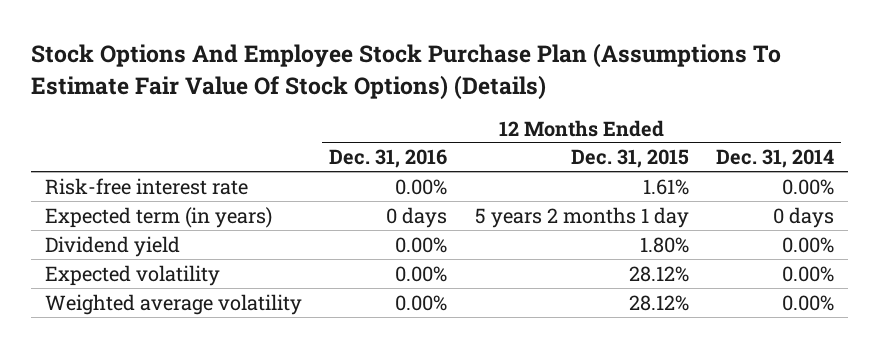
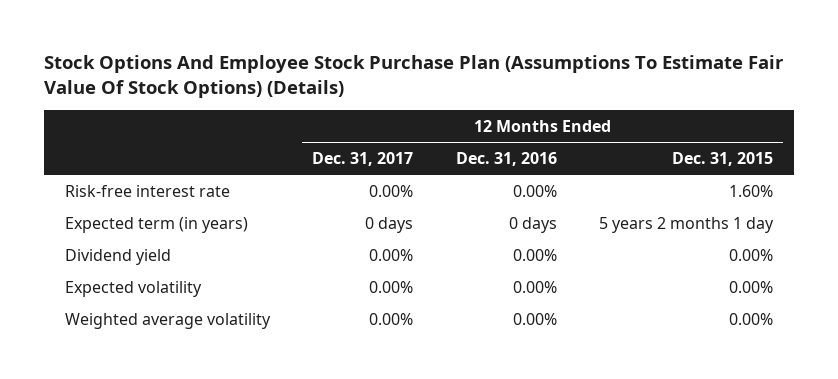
- | 12 Months Ended Dec. 31, 2016 | 12 Months Ended Dec. 31, 2015 | 12 Months Ended Dec. 31, 2014
+ | 12 Months Ended Dec. 31, 2017 | 12 Months Ended Dec. 31, 2016 | 12 Months Ended Dec. 31, 2015
- Risk-free interest rate | 0.00% | 1.61% | 0.00%
+ Risk-free interest rate | 0.00% | 0.00% | 1.60%
- Dividend yield | 0.00% | 1.80% | 0.00%
- Expected volatility | 0.00% | 28.12% | 0.00%
- Weighted average volatility | 0.00% | 28.12% | 0.00%
+ Dividend yield | 0.00% | 0.00% | 0.00%
+ Expected volatility | 0.00% | 0.00% | 0.00%
+ Weighted average volatility | 0.00% | 0.00% | 0.00%

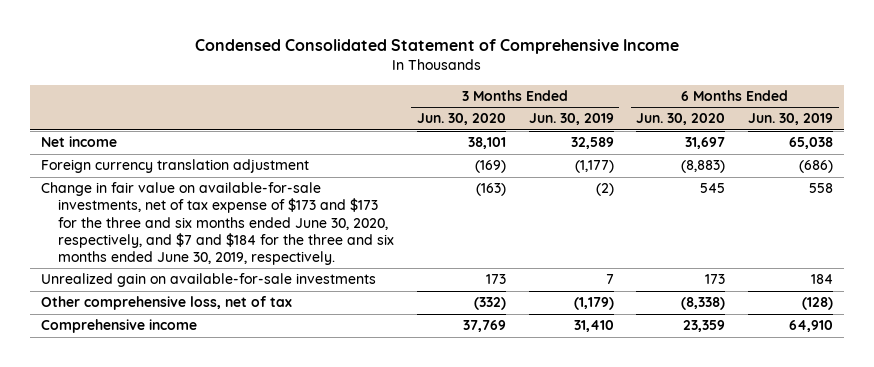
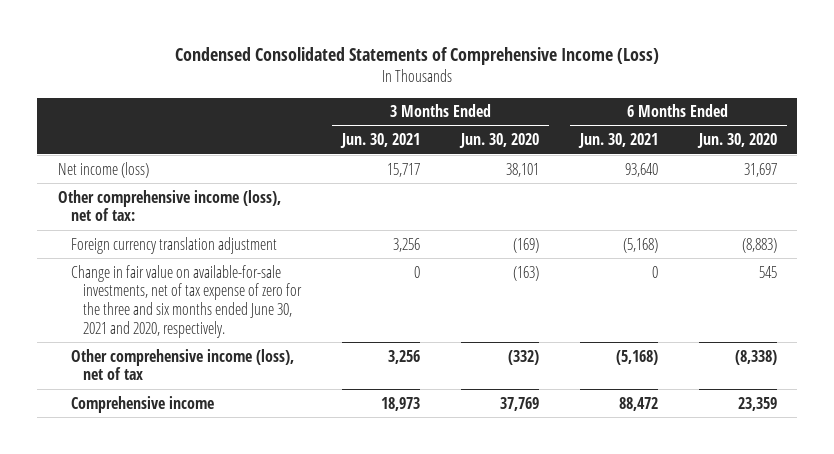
- Condensed Consolidated Statement of Comprehensive Income
+ Condensed Consolidated Statements of Comprehensive Income (Loss)
- | 3 Months Ended Jun. 30, 2020 | 3 Months Ended Jun. 30, 2019 | 6 Months Ended Jun. 30, 2020 | 6 Months Ended Jun. 30, 2019
+ | 3 Months Ended Jun. 30, 2021 | 3 Months Ended Jun. 30, 2020 | 6 Months Ended Jun. 30, 2021 | 6 Months Ended Jun. 30, 2020
- Net income | 38,101 | 32,589 | 31,697 | 65,038
+ Net income (loss) | 15,717 | 38,101 | 93,640 | 31,697
+ Other comprehensive income (loss), net of tax:
- Change in fair value on available-for-sale investments, net of tax expense of $173 and $173 for the three and six months ended June 30, 2020, respectively, and $7 and $184 for the three and six months ended June 30, 2019, respectively. | (163) | (2) | 545 | 558
- Unrealized gain on available-for-sale investments | 173 | 7 | 173 | 184
- Other comprehensive loss, net of tax | (332) | (1,179) | (8,338) | (128)
+ Change in fair value on available-for-sale investments, net of tax expense of zero for the three and six months ended June 30, 2021 and 2020, respectively. | 0 | (163) | 0 | 545
+ Other comprehensive income (loss), net of tax | 3,256 | (332) | (5,168) | (8,338)

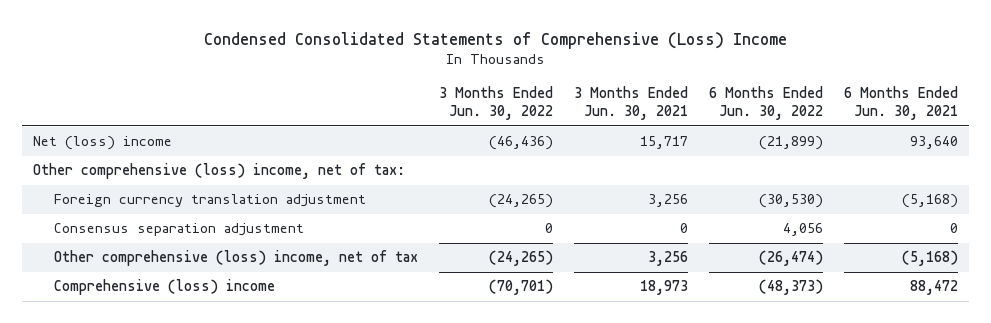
- Condensed Consolidated Statements of Comprehensive Income (Loss)
+ Condensed Consolidated Statements of Comprehensive (Loss) Income
- | 3 Months Ended Jun. 30, 2021 | 3 Months Ended Jun. 30, 2020 | 6 Months Ended Jun. 30, 2021 | 6 Months Ended Jun. 30, 2020
+ | 3 Months Ended Jun. 30, 2022 | 3 Months Ended Jun. 30, 2021 | 6 Months Ended Jun. 30, 2022 | 6 Months Ended Jun. 30, 2021
- Net income (loss) | 15,717 | 38,101 | 93,640 | 31,697
- Other comprehensive income (loss), net of tax:
+ Net (loss) income | (46,436) | 15,717 | (21,899) | 93,640
+ Other comprehensive (loss) income, net of tax:
- Change in fair value on available-for-sale investments, net of tax expense of zero for the three and six months ended June 30, 2021 and 2020, respectively. | 0 | (163) | 0 | 545
- Other comprehensive income (loss), net of tax | 3,256 | (332) | (5,168) | (8,338)
- Comprehensive income | 18,973 | 37,769 | 88,472 | 23,359
+ Consensus separation adjustment | 0 | 0 | 4,056 | 0
+ Other comprehensive (loss) income, net of tax | (24,265) | 3,256 | (26,474) | (5,168)
+ Comprehensive (loss) income | (70,701) | 18,973 | (48,373) | 88,472

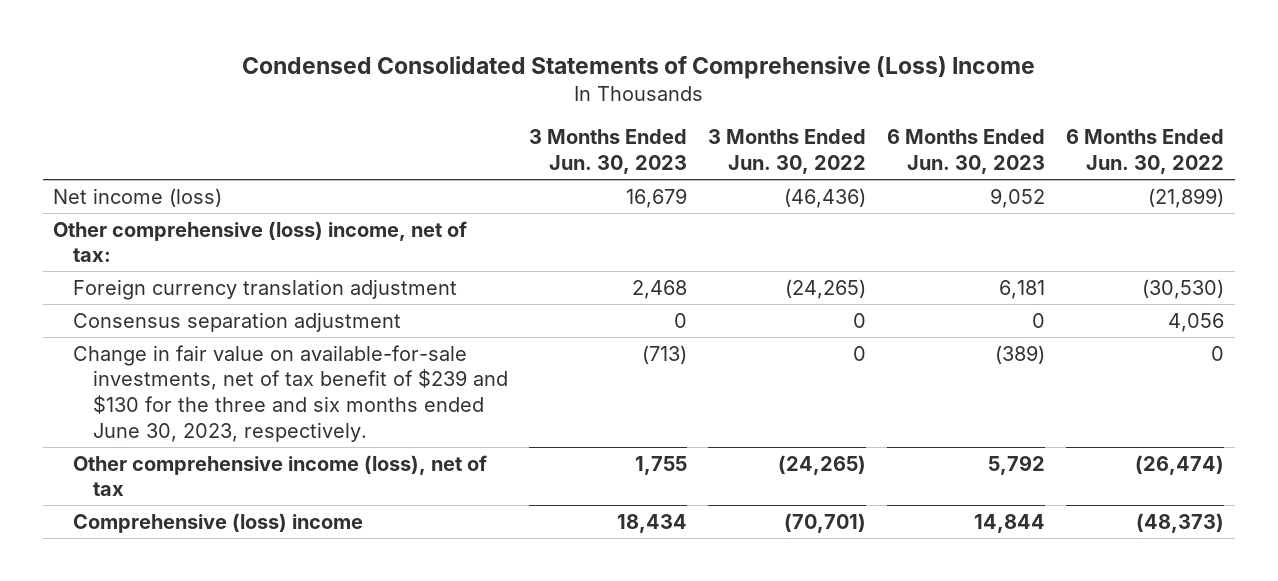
- | 3 Months Ended Jun. 30, 2022 | 3 Months Ended Jun. 30, 2021 | 6 Months Ended Jun. 30, 2022 | 6 Months Ended Jun. 30, 2021
+ | 3 Months Ended Jun. 30, 2023 | 3 Months Ended Jun. 30, 2022 | 6 Months Ended Jun. 30, 2023 | 6 Months Ended Jun. 30, 2022
- Net (loss) income | (46,436) | 15,717 | (21,899) | 93,640
+ Net income (loss) | 16,679 | (46,436) | 9,052 | (21,899)
- Other comprehensive (loss) income, net of tax | (24,265) | 3,256 | (26,474) | (5,168)
+ Change in fair value on available-for-sale investments, net of tax benefit of $239 and $130 for the three and six months ended June 30, 2023, respectively. | (713) | 0 | (389) | 0
+ Other comprehensive income (loss), net of tax | 1,755 | (24,265) | 5,792 | (26,474)

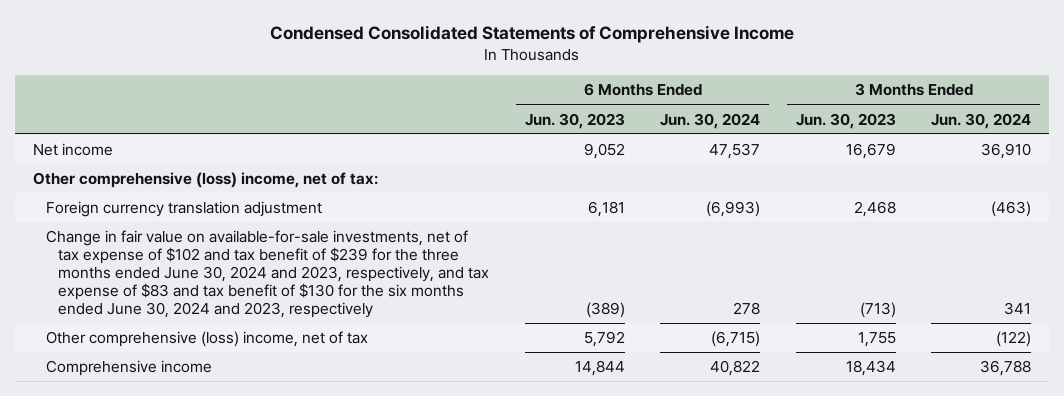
- Condensed Consolidated Statements of Comprehensive (Loss) Income
+ Condensed Consolidated Statements of Comprehensive Income
- | 3 Months Ended Jun. 30, 2023 | 3 Months Ended Jun. 30, 2022 | 6 Months Ended Jun. 30, 2023 | 6 Months Ended Jun. 30, 2022
+ | 6 Months Ended Jun. 30, 2023 | 6 Months Ended Jun. 30, 2024 | 3 Months Ended Jun. 30, 2023 | 3 Months Ended Jun. 30, 2024
- Net income (loss) | 16,679 | (46,436) | 9,052 | (21,899)
+ Net income | 9,052 | 47,537 | 16,679 | 36,910
- Consensus separation adjustment | 0 | 0 | 0 | 4,056
- Change in fair value on available-for-sale investments, net of tax benefit of $239 and $130 for the three and six months ended June 30, 2023, respectively. | (713) | 0 | (389) | 0
- Other comprehensive income (loss), net of tax | 1,755 | (24,265) | 5,792 | (26,474)
- Comprehensive (loss) income | 18,434 | (70,701) | 14,844 | (48,373)
+ Change in fair value on available-for-sale investments, net of tax expense of $102 and tax benefit of $239 for the three months ended June 30, 2024 and 2023, respectively, and tax expense of $83 and tax benefit of $130 for the six months ended June 30, 2024 and 2023, respectively | (389) | 278 | (713) | 341
+ Other comprehensive (loss) income, net of tax | 5,792 | (6,715) | 1,755 | (122)
+ Comprehensive income | 14,844 | 40,822 | 18,434 | 36,788

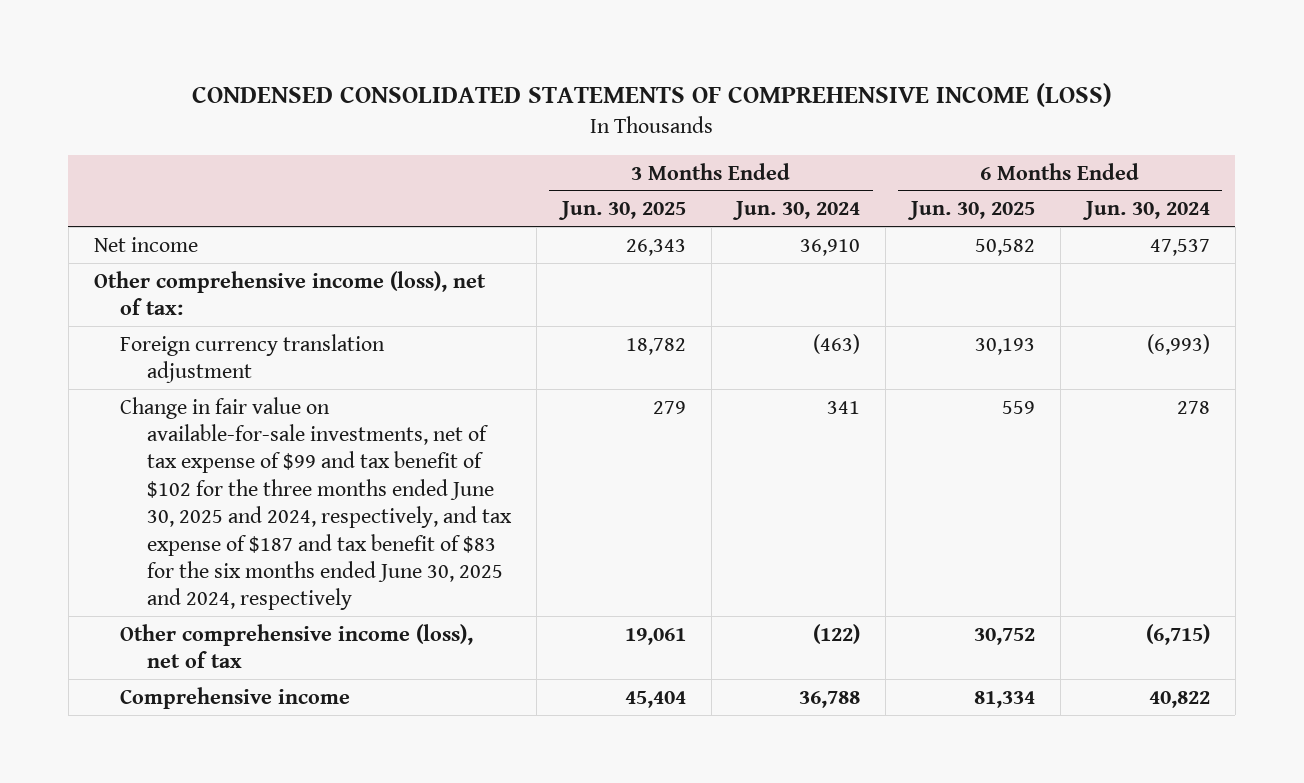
- Condensed Consolidated Statements of Comprehensive Income
+ CONDENSED CONSOLIDATED STATEMENTS OF COMPREHENSIVE INCOME (LOSS)
- | 6 Months Ended Jun. 30, 2023 | 6 Months Ended Jun. 30, 2024 | 3 Months Ended Jun. 30, 2023 | 3 Months Ended Jun. 30, 2024
+ | 3 Months Ended Jun. 30, 2025 | 3 Months Ended Jun. 30, 2024 | 6 Months Ended Jun. 30, 2025 | 6 Months Ended Jun. 30, 2024
- Other comprehensive (loss) income, net of tax:
+ Other comprehensive income (loss), net of tax:
- Change in fair value on available-for-sale investments, net of tax expense of $102 and tax benefit of $239 for the three months ended June 30, 2024 and 2023, respectively, and tax expense of $83 and tax benefit of $130 for the six months ended June 30, 2024 and 2023, respectively | (389) | 278 | (713) | 341
- Other comprehensive (loss) income, net of tax | 5,792 | (6,715) | 1,755 | (122)
+ Change in fair value on available-for-sale investments, net of tax expense of $99 and tax benefit of $102 for the three months ended June 30, 2025 and 2024, respectively, and tax expense of $187 and tax benefit of $83 for the six months ended June 30, 2025 and 2024, respectively | 279 | 341 | 559 | 278
+ Other comprehensive income (loss), net of tax | 19,061 | (122) | 30,752 | (6,715)

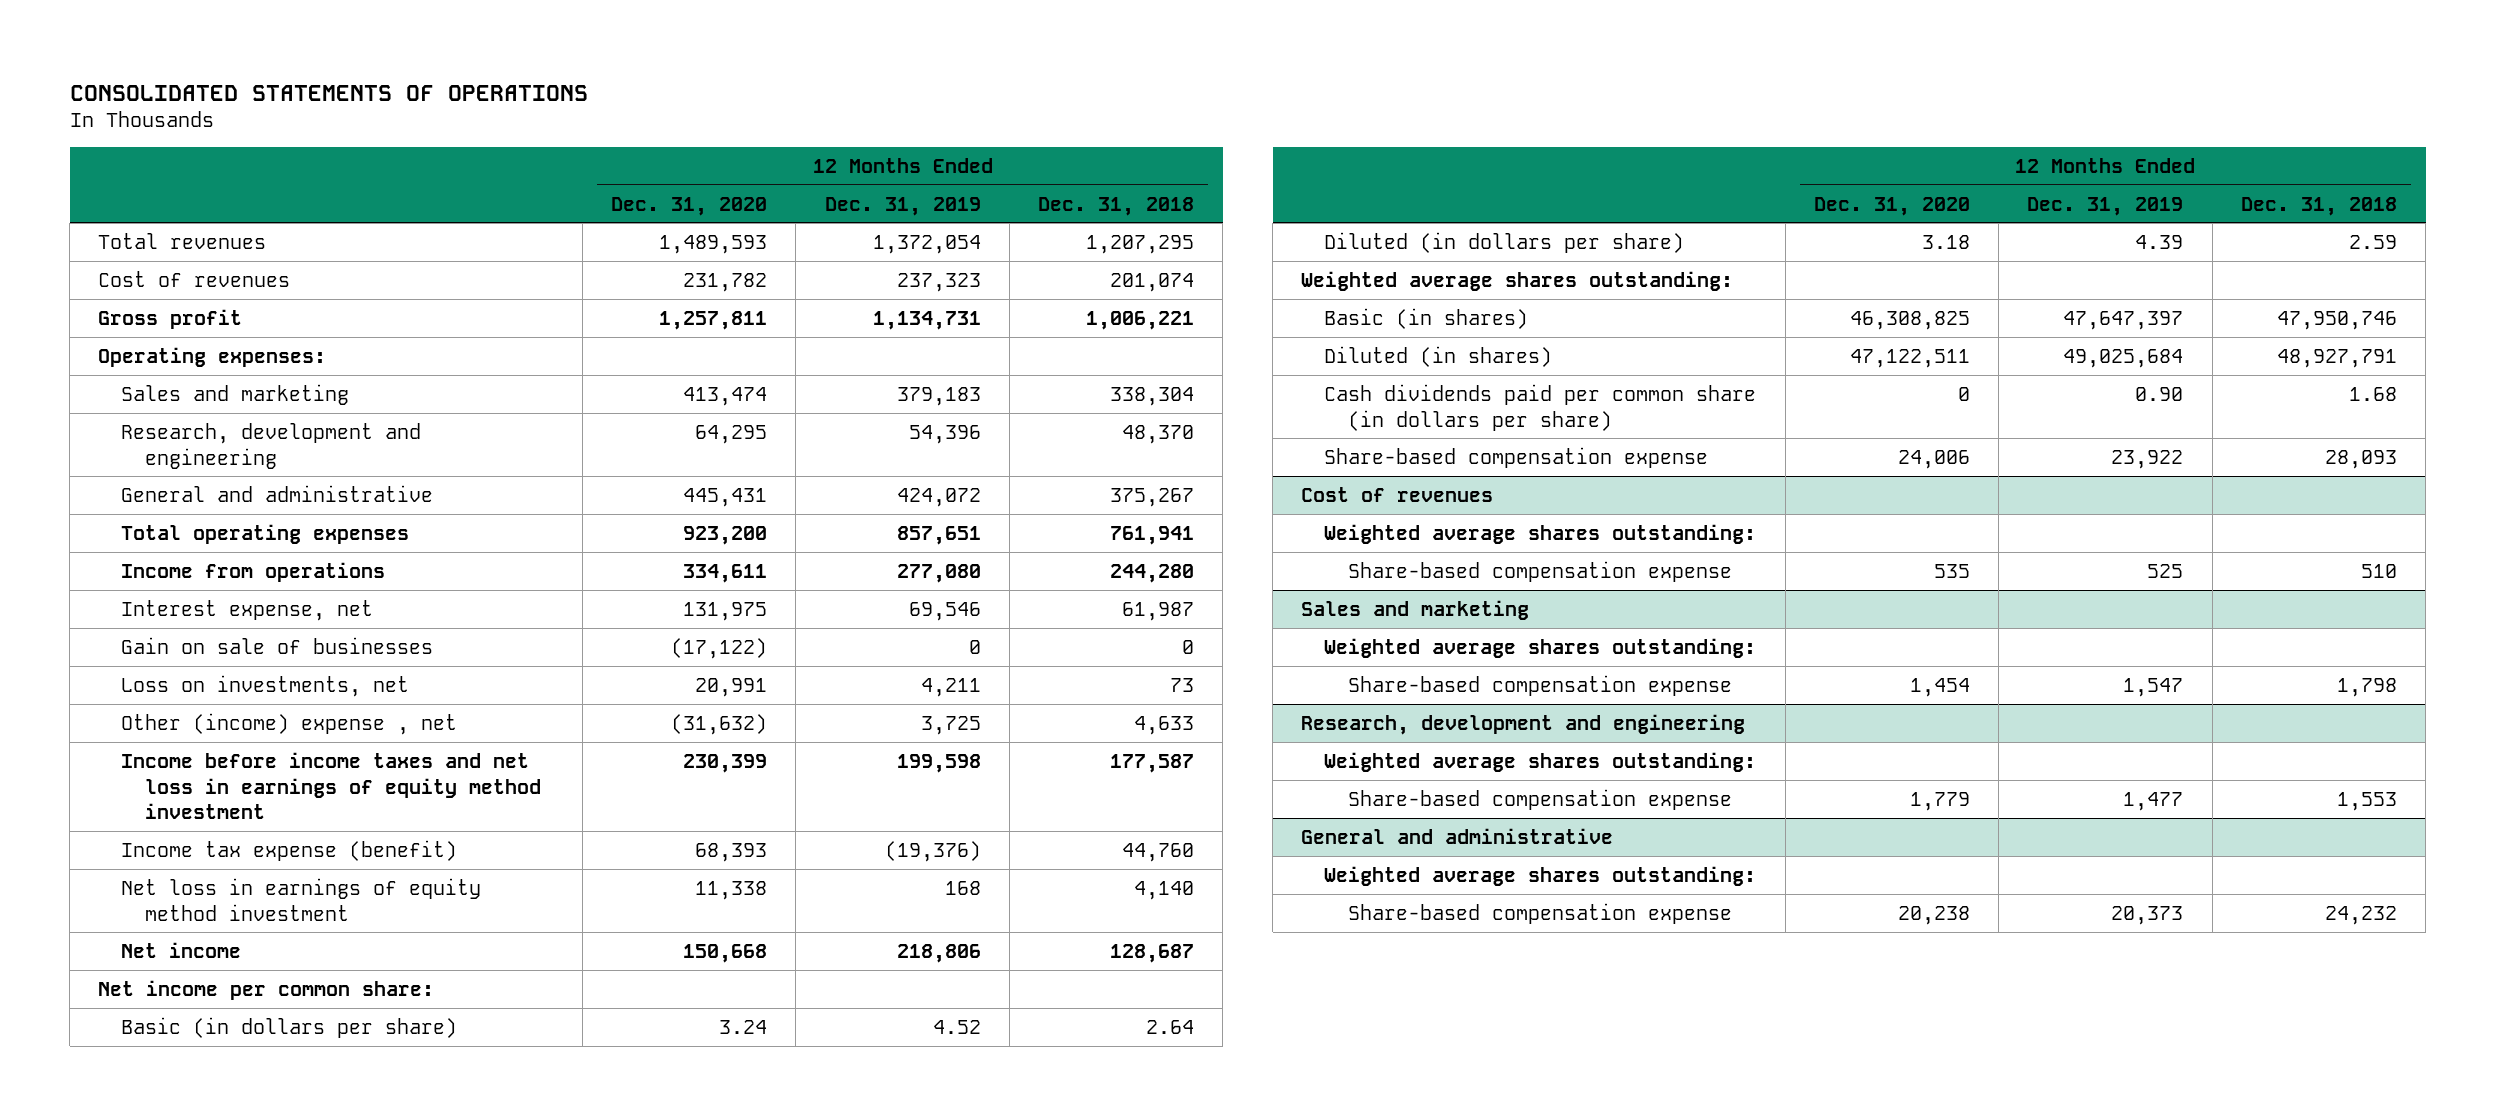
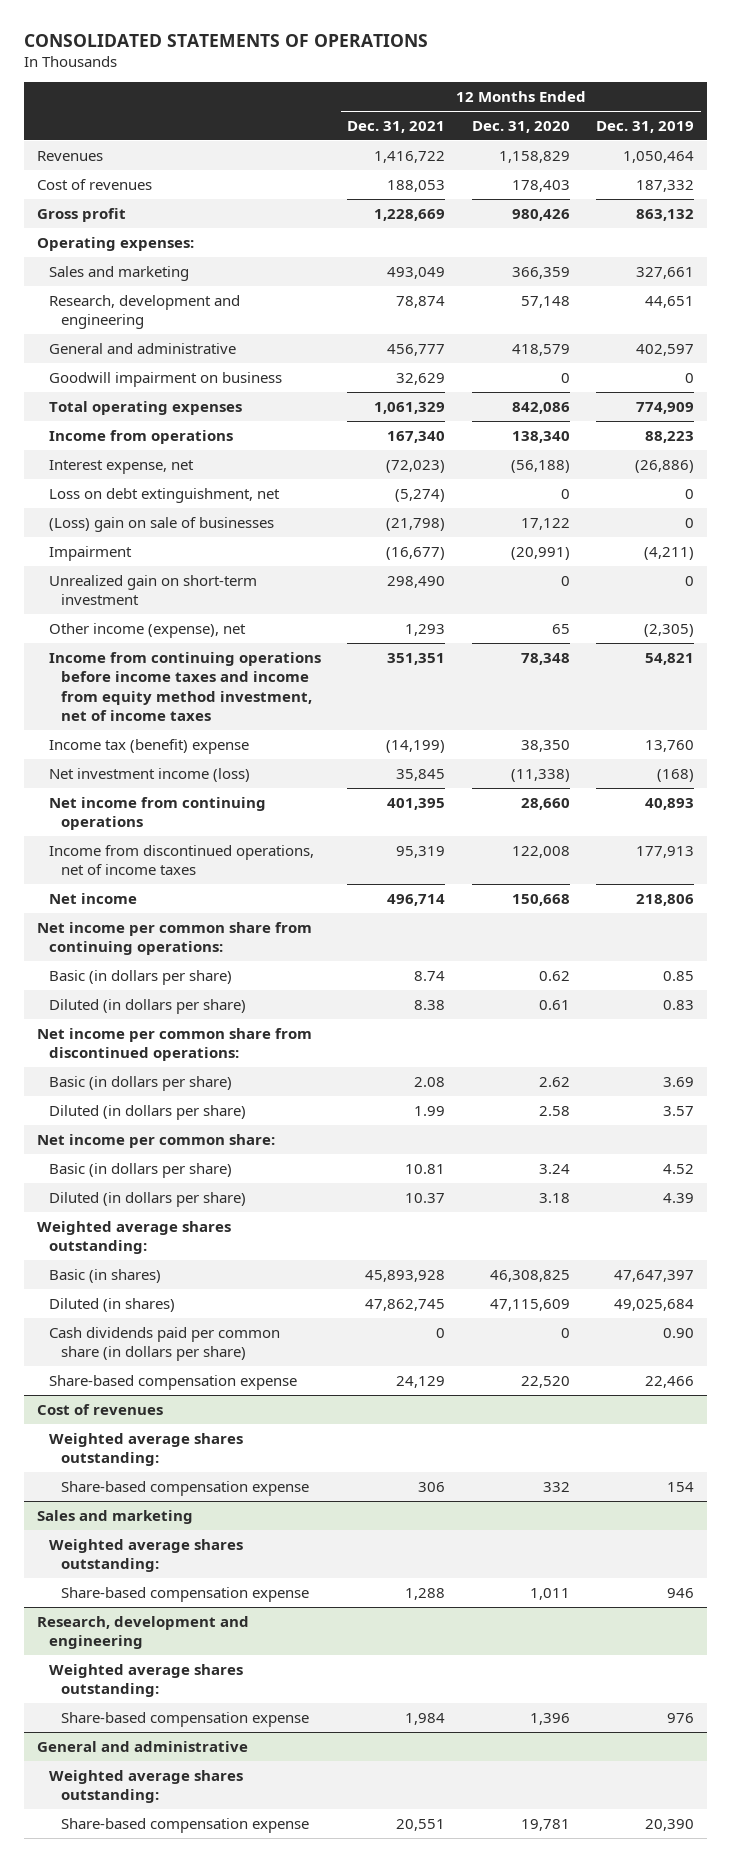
- | 12 Months Ended Dec. 31, 2020 | 12 Months Ended Dec. 31, 2019 | 12 Months Ended Dec. 31, 2018
+ | 12 Months Ended Dec. 31, 2021 | 12 Months Ended Dec. 31, 2020 | 12 Months Ended Dec. 31, 2019
- Total revenues | 1,489,593 | 1,372,054 | 1,207,295
- Cost of revenues | 231,782 | 237,323 | 201,074
- Gross profit | 1,257,811 | 1,134,731 | 1,006,221
+ Revenues | 1,416,722 | 1,158,829 | 1,050,464
+ Cost of revenues | 188,053 | 178,403 | 187,332
+ Gross profit | 1,228,669 | 980,426 | 863,132
- Sales and marketing | 413,474 | 379,183 | 338,304
- Research, development and engineering | 64,295 | 54,396 | 48,370
- General and administrative | 445,431 | 424,072 | 375,267
- Total operating expenses | 923,200 | 857,651 | 761,941
- Income from operations | 334,611 | 277,080 | 244,280
- Interest expense, net | 131,975 | 69,546 | 61,987
- Gain on sale of businesses | (17,122) | 0 | 0
- Loss on investments, net | 20,991 | 4,211 | 73
- Other (income) expense , net | (31,632) | 3,725 | 4,633
- Income before income taxes and net loss in earnings of equity method investment | 230,399 | 199,598 | 177,587
- Income tax expense (benefit) | 68,393 | (19,376) | 44,760
- Net loss in earnings of equity method investment | 11,338 | 168 | 4,140
+ Sales and marketing | 493,049 | 366,359 | 327,661
+ Research, development and engineering | 78,874 | 57,148 | 44,651
+ General and administrative | 456,777 | 418,579 | 402,597
+ Goodwill impairment on business | 32,629 | 0 | 0
+ Total operating expenses | 1,061,329 | 842,086 | 774,909
+ Income from operations | 167,340 | 138,340 | 88,223
+ Interest expense, net | (72,023) | (56,188) | (26,886)
+ Loss on debt extinguishment, net | (5,274) | 0 | 0
+ (Loss) gain on sale of businesses | (21,798) | 17,122 | 0
+ Impairment | (16,677) | (20,991) | (4,211)
+ Unrealized gain on short-term investment | 298,490 | 0 | 0
+ Other income (expense), net | 1,293 | 65 | (2,305)
+ Income from continuing operations before income taxes and income from equity method investment, net of income taxes | 351,351 | 78,348 | 54,821
+ Income tax (benefit) expense | (14,199) | 38,350 | 13,760
+ Net investment income (loss) | 35,845 | (11,338) | (168)
+ Net income from continuing operations | 401,395 | 28,660 | 40,893
+ Income from discontinued operations, net of income taxes | 95,319 | 122,008 | 177,913
+ Net income per common share from continuing operations:
+ Basic (in dollars per share) | 8.74 | 0.62 | 0.85
+ Diluted (in dollars per share) | 8.38 | 0.61 | 0.83
+ Net income per common share from discontinued operations:
+ Basic (in dollars per share) | 2.08 | 2.62 | 3.69
+ Diluted (in dollars per share) | 1.99 | 2.58 | 3.57
- Diluted (in shares) | 47,122,511 | 49,025,684 | 48,927,791
+ Diluted (in shares) | 47,862,745 | 47,115,609 | 49,025,684
- Share-based compensation expense | 24,006 | 23,922 | 28,093
+ Share-based compensation expense | 24,129 | 22,520 | 22,466
@ Cost of revenues
- Share-based compensation expense | 535 | 525 | 510
+ Share-based compensation expense | 306 | 332 | 154
@ Sales and marketing
- Share-based compensation expense | 1,454 | 1,547 | 1,798
+ Share-based compensation expense | 1,288 | 1,011 | 946
@ Research, development and engineering
- Share-based compensation expense | 1,779 | 1,477 | 1,553
+ Share-based compensation expense | 1,984 | 1,396 | 976
@ General and administrative
- Share-based compensation expense | 20,238 | 20,373 | 24,232
+ Share-based compensation expense | 20,551 | 19,781 | 20,390

